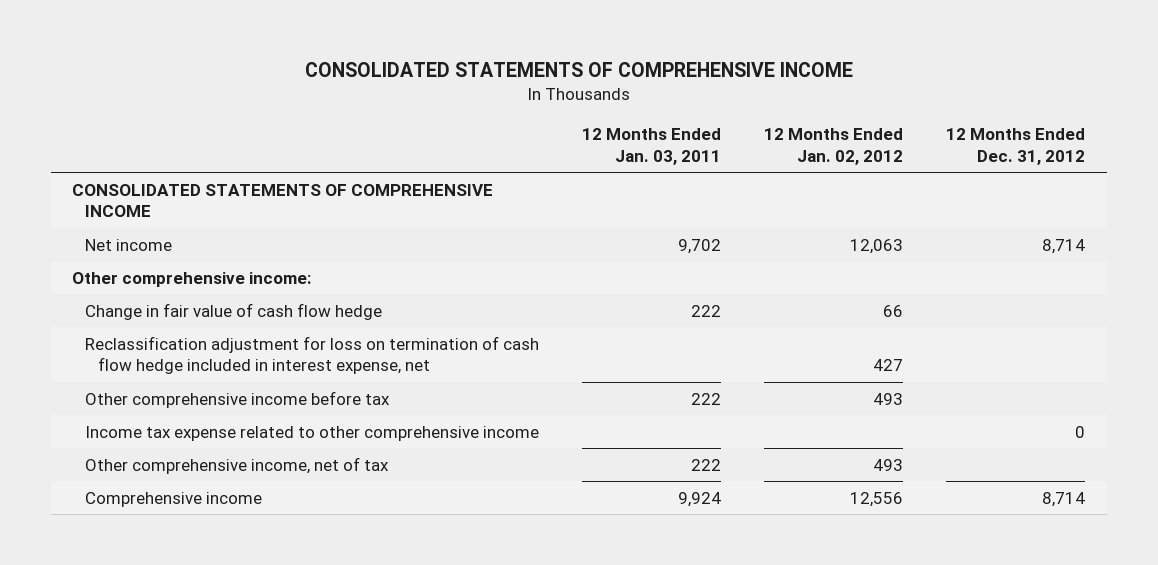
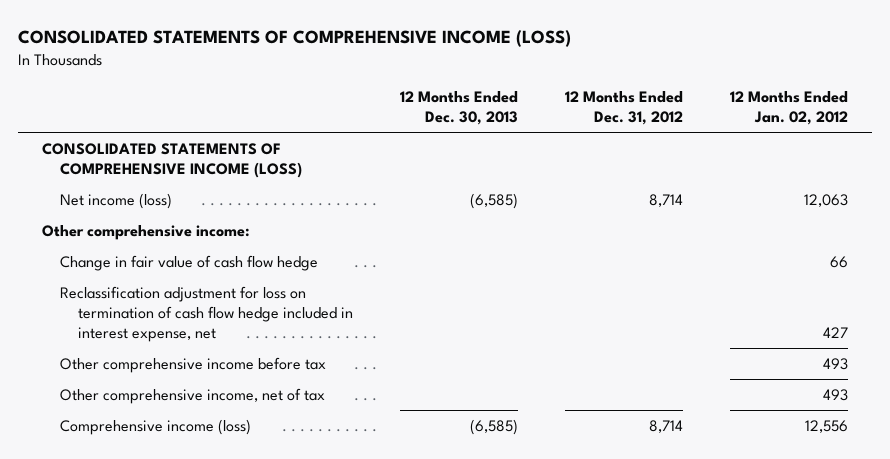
- CONSOLIDATED STATEMENTS OF COMPREHENSIVE INCOME
+ CONSOLIDATED STATEMENTS OF COMPREHENSIVE INCOME (LOSS)
- | 12 Months Ended Jan. 03, 2011 | 12 Months Ended Jan. 02, 2012 | 12 Months Ended Dec. 31, 2012
+ | 12 Months Ended Dec. 30, 2013 | 12 Months Ended Dec. 31, 2012 | 12 Months Ended Jan. 02, 2012
- CONSOLIDATED STATEMENTS OF COMPREHENSIVE INCOME
- Net income | 9,702 | 12,063 | 8,714
+ CONSOLIDATED STATEMENTS OF COMPREHENSIVE INCOME (LOSS)
+ Net income (loss) | (6,585) | 8,714 | 12,063
- Income tax expense related to other comprehensive income | | | 0
- Comprehensive income | 9,924 | 12,556 | 8,714
+ Comprehensive income (loss) | (6,585) | 8,714 | 12,556

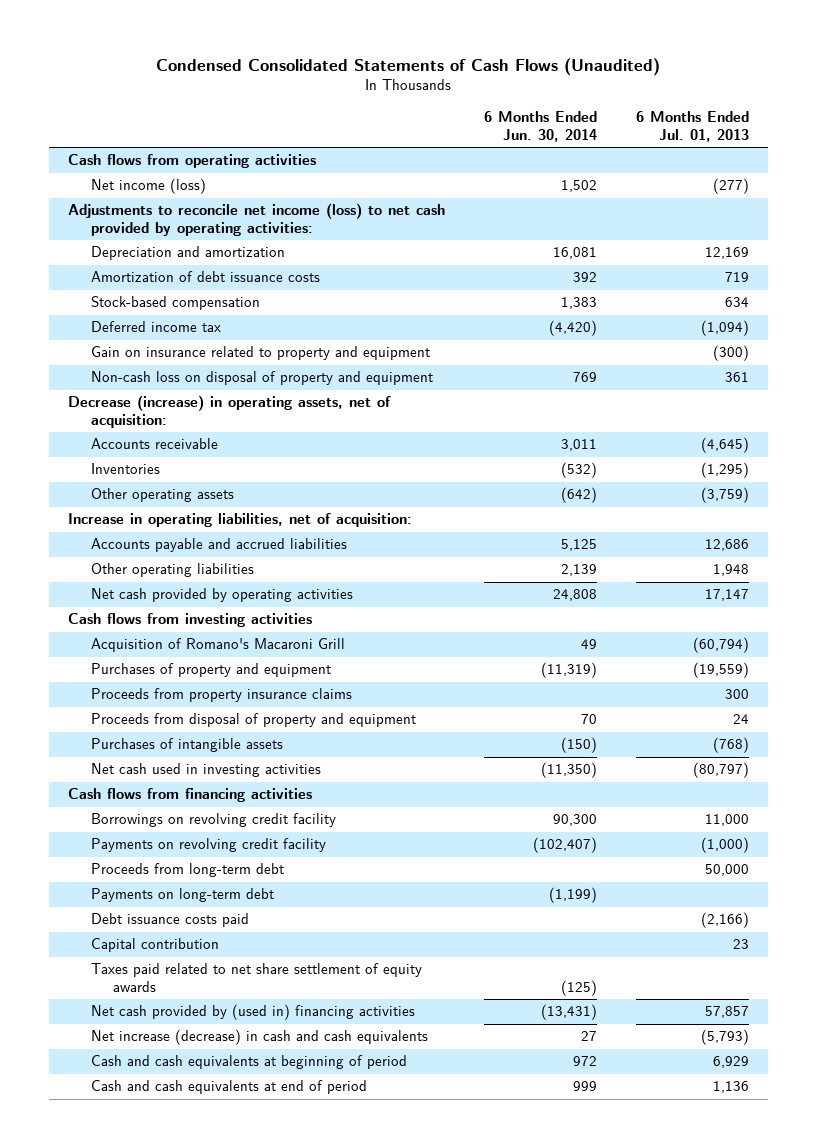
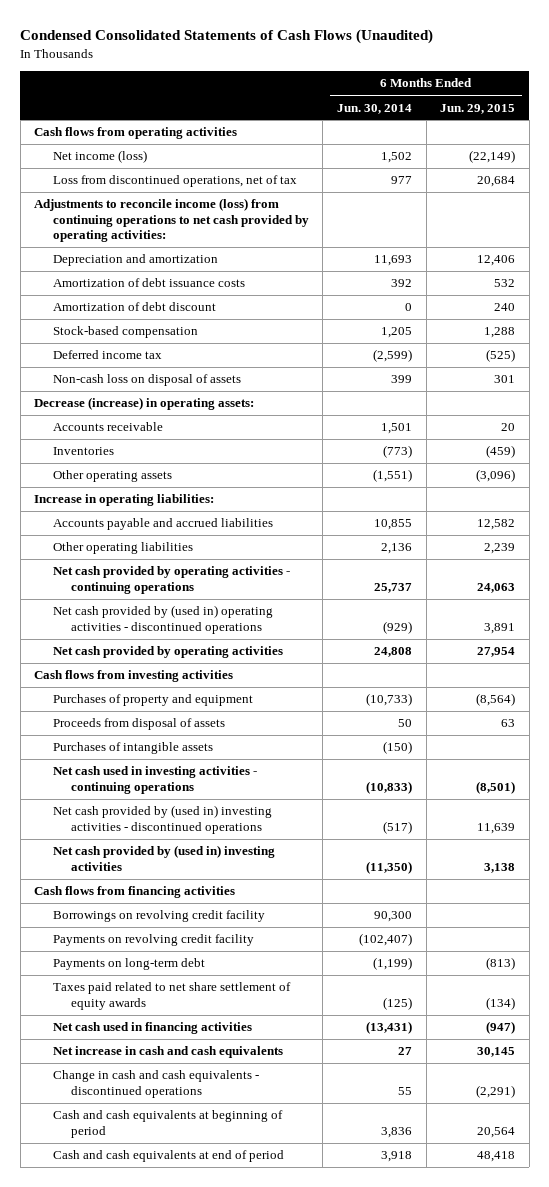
- | 6 Months Ended Jun. 30, 2014 | 6 Months Ended Jul. 01, 2013
+ | 6 Months Ended Jun. 30, 2014 | 6 Months Ended Jun. 29, 2015
- Adjustments to reconcile net income (loss) to net cash provided by operating activities:
- Depreciation and amortization | 16,081 | 12,169
+ Loss from discontinued operations, net of tax | 977 | 20,684
+ Adjustments to reconcile income (loss) from continuing operations to net cash provided by operating activities:
+ Depreciation and amortization | 11,693 | 12,406
- Stock-based compensation | 1,383 | 634
- Deferred income tax | (4,420) | (1,094)
- Gain on insurance related to property and equipment | | (300)
- Non-cash loss on disposal of property and equipment | 769 | 361
- Decrease (increase) in operating assets, net of acquisition:
- Accounts receivable | 3,011 | (4,645)
- Inventories | (532) | (1,295)
- Other operating assets | (642) | (3,759)
- Increase in operating liabilities, net of acquisition:
- Accounts payable and accrued liabilities | 5,125 | 12,686
- Other operating liabilities | 2,139 | 1,948
+ Amortization of debt discount | 0 | 240
+ Stock-based compensation | 1,205 | 1,288
+ Deferred income tax | (2,599) | (525)
+ Non-cash loss on disposal of assets | 399 | 301
+ Decrease (increase) in operating assets:
+ Accounts receivable | 1,501 | 20
+ Inventories | (773) | (459)
+ Other operating assets | (1,551) | (3,096)
+ Increase in operating liabilities:
+ Accounts payable and accrued liabilities | 10,855 | 12,582
+ Other operating liabilities | 2,136 | 2,239
+ Net cash provided by operating activities - continuing operations | 25,737 | 24,063
+ Net cash provided by (used in) operating activities - discontinued operations | (929) | 3,891
- Acquisition of Romano's Macaroni Grill | 49 | (60,794)
- Purchases of property and equipment | (11,319) | (19,559)
- Proceeds from property insurance claims | | 300
- Proceeds from disposal of property and equipment | 70 | 24
+ Purchases of property and equipment | (10,733) | (8,564)
+ Proceeds from disposal of assets | 50 | 63
- Net cash used in investing activities | (11,350) | (80,797)
+ Net cash used in investing activities - continuing operations | (10,833) | (8,501)
+ Net cash provided by (used in) investing activities - discontinued operations | (517) | 11,639
+ Net cash provided by (used in) investing activities | (11,350) | 3,138
- Proceeds from long-term debt | | 50,000
- Debt issuance costs paid | | (2,166)
- Capital contribution | | 23
- Net cash provided by (used in) financing activities | (13,431) | 57,857
- Net increase (decrease) in cash and cash equivalents | 27 | (5,793)
- Cash and cash equivalents at beginning of period | 972 | 6,929
- Cash and cash equivalents at end of period | 999 | 1,136
+ Net cash used in financing activities | (13,431) | (947)
+ Net increase in cash and cash equivalents | 27 | 30,145
+ Change in cash and cash equivalents - discontinued operations | 55 | (2,291)
+ Cash and cash equivalents at beginning of period | 3,836 | 20,564
+ Cash and cash equivalents at end of period | 3,918 | 48,418

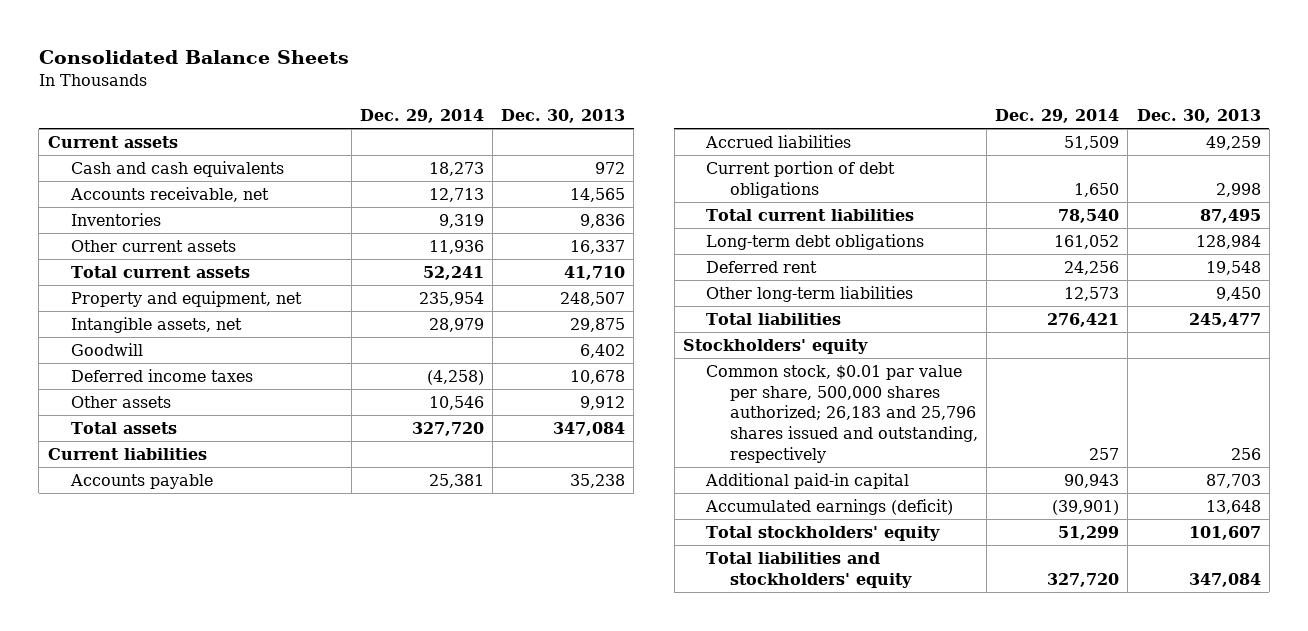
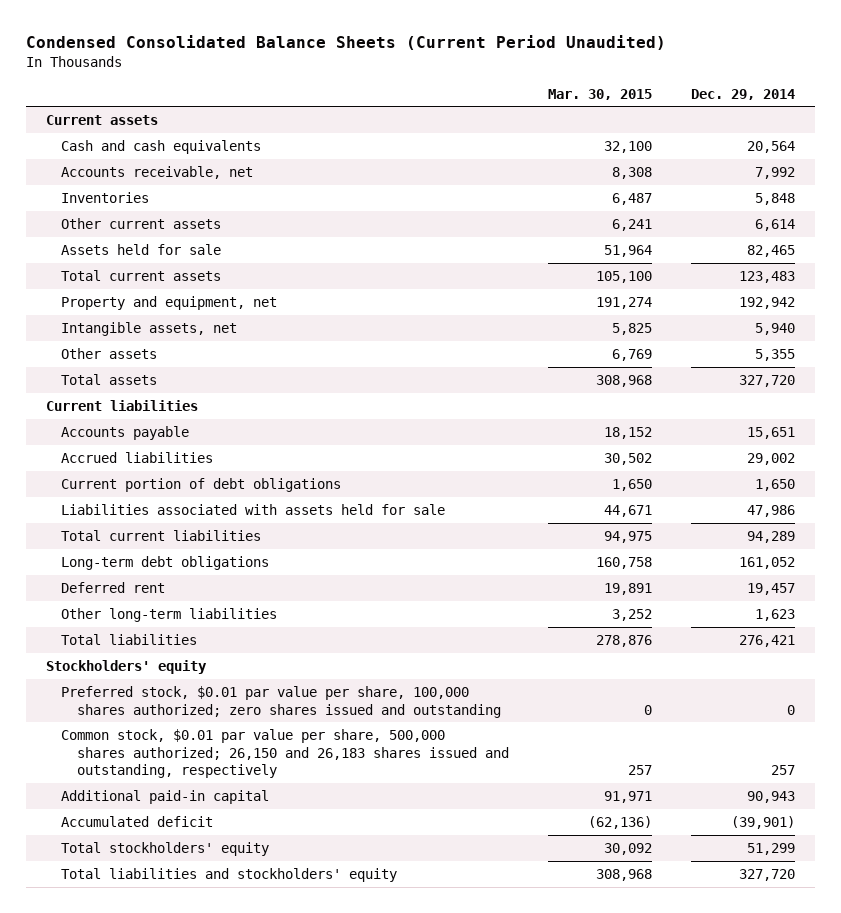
- Consolidated Balance Sheets
+ Condensed Consolidated Balance Sheets (Current Period Unaudited)
- | Dec. 29, 2014 | Dec. 30, 2013
+ | Mar. 30, 2015 | Dec. 29, 2014
- Cash and cash equivalents | 18,273 | 972
- Accounts receivable, net | 12,713 | 14,565
- Inventories | 9,319 | 9,836
- Other current assets | 11,936 | 16,337
- Total current assets | 52,241 | 41,710
- Property and equipment, net | 235,954 | 248,507
- Intangible assets, net | 28,979 | 29,875
- Goodwill | | 6,402
- Deferred income taxes | (4,258) | 10,678
- Other assets | 10,546 | 9,912
+ Cash and cash equivalents | 32,100 | 20,564
+ Accounts receivable, net | 8,308 | 7,992
+ Inventories | 6,487 | 5,848
+ Other current assets | 6,241 | 6,614
+ Assets held for sale | 51,964 | 82,465
+ Total current assets | 105,100 | 123,483
+ Property and equipment, net | 191,274 | 192,942
+ Intangible assets, net | 5,825 | 5,940
+ Other assets | 6,769 | 5,355
- Accounts payable | 25,381 | 35,238
- Accrued liabilities | 51,509 | 49,259
+ Accounts payable | 18,152 | 15,651
+ Accrued liabilities | 30,502 | 29,002
- Total current liabilities | 78,540 | 87,495
+ Liabilities associated with assets held for sale | 44,671 | 47,986
+ Total current liabilities | 94,975 | 94,289
- Deferred rent | 24,256 | 19,548
- Other long-term liabilities | 12,573 | 9,450
+ Deferred rent | 19,891 | 19,457
+ Other long-term liabilities | 3,252 | 1,623
- Common stock, $0.01 par value per share, 500,000 shares authorized; 26,183 and 25,796 shares issued and outstanding, respectively | 257 | 256
+ Preferred stock, $0.01 par value per share, 100,000 shares authorized; zero shares issued and outstanding | 0 | 0
+ Common stock, $0.01 par value per share, 500,000 shares authorized; 26,150 and 26,183 shares issued and outstanding, respectively | 257 | 257
- Accumulated earnings (deficit) | (39,901) | 13,648
+ Accumulated deficit | (62,136) | (39,901)

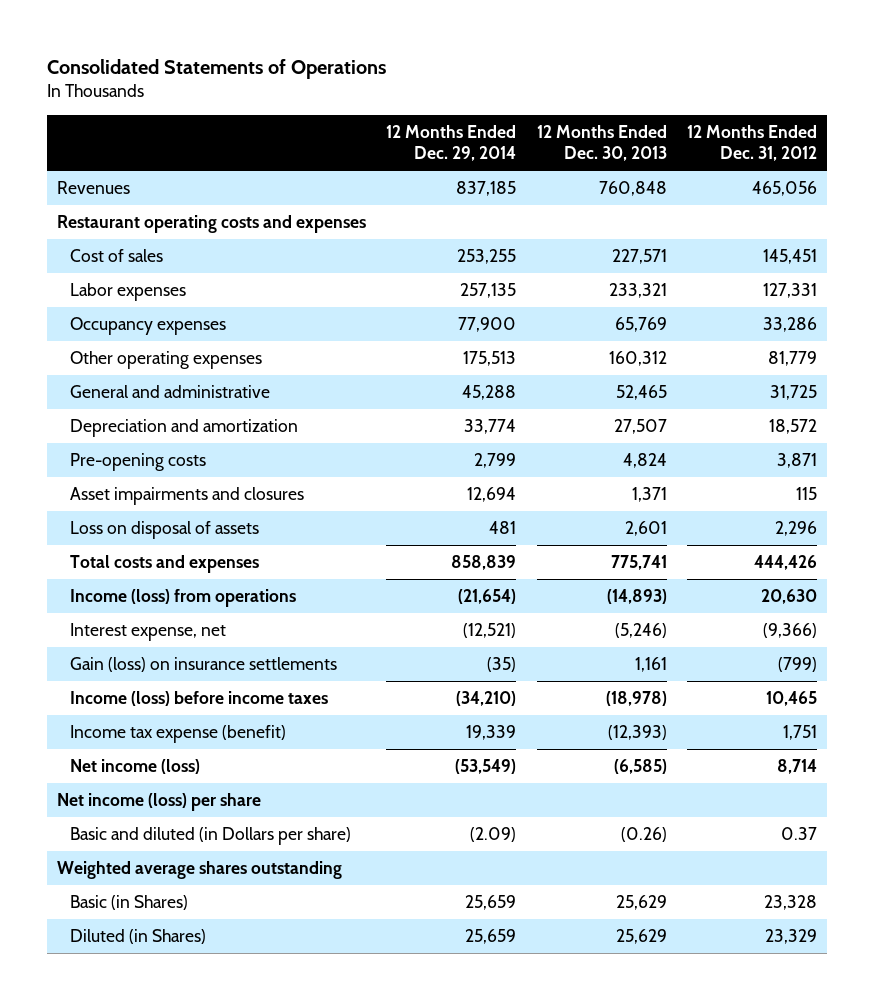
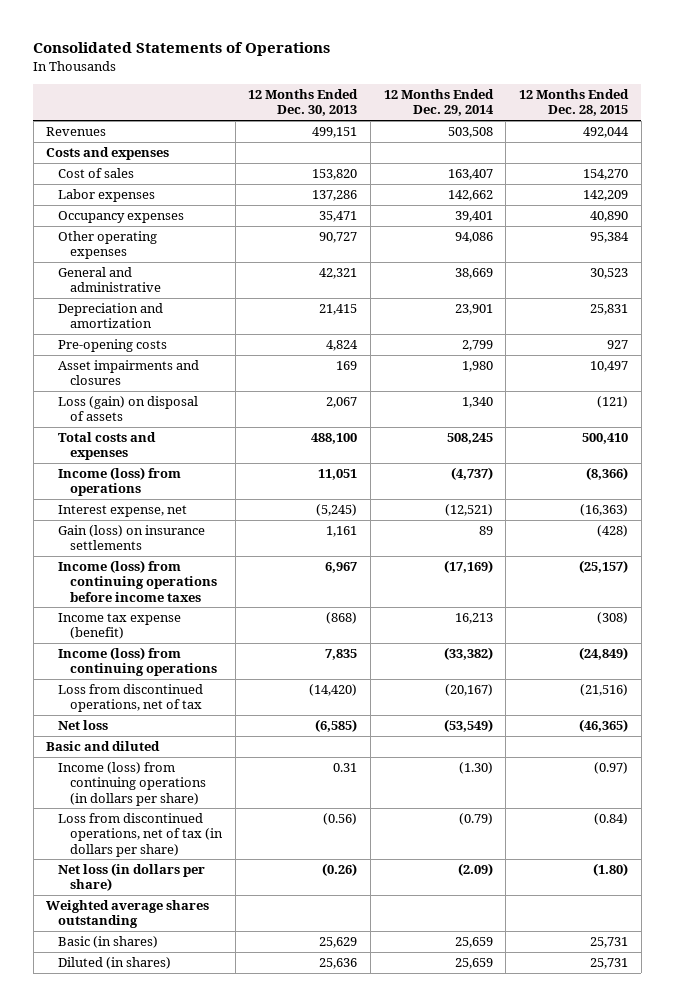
- | 12 Months Ended Dec. 29, 2014 | 12 Months Ended Dec. 30, 2013 | 12 Months Ended Dec. 31, 2012
+ | 12 Months Ended Dec. 30, 2013 | 12 Months Ended Dec. 29, 2014 | 12 Months Ended Dec. 28, 2015
- Revenues | 837,185 | 760,848 | 465,056
- Restaurant operating costs and expenses
- Cost of sales | 253,255 | 227,571 | 145,451
- Labor expenses | 257,135 | 233,321 | 127,331
- Occupancy expenses | 77,900 | 65,769 | 33,286
- Other operating expenses | 175,513 | 160,312 | 81,779
- General and administrative | 45,288 | 52,465 | 31,725
- Depreciation and amortization | 33,774 | 27,507 | 18,572
+ Revenues | 499,151 | 503,508 | 492,044
+ Costs and expenses
+ Cost of sales | 153,820 | 163,407 | 154,270
+ Labor expenses | 137,286 | 142,662 | 142,209
+ Occupancy expenses | 35,471 | 39,401 | 40,890
+ Other operating expenses | 90,727 | 94,086 | 95,384
+ General and administrative | 42,321 | 38,669 | 30,523
+ Depreciation and amortization | 21,415 | 23,901 | 25,831
- Asset impairments and closures | 12,694 | 1,371 | 115
- Loss on disposal of assets | 481 | 2,601 | 2,296
- Total costs and expenses | 858,839 | 775,741 | 444,426
- Income (loss) from operations | (21,654) | (14,893) | 20,630
- Interest expense, net | (12,521) | (5,246) | (9,366)
- Gain (loss) on insurance settlements | (35) | 1,161 | (799)
- Income (loss) before income taxes | (34,210) | (18,978) | 10,465
- Income tax expense (benefit) | 19,339 | (12,393) | 1,751
- Net income (loss) | (53,549) | (6,585) | 8,714
- Net income (loss) per share
- Basic and diluted (in Dollars per share) | (2.09) | (0.26) | 0.37
+ Asset impairments and closures | 169 | 1,980 | 10,497
+ Loss (gain) on disposal of assets | 2,067 | 1,340 | (121)
+ Total costs and expenses | 488,100 | 508,245 | 500,410
+ Income (loss) from operations | 11,051 | (4,737) | (8,366)
+ Interest expense, net | (5,245) | (12,521) | (16,363)
+ Gain (loss) on insurance settlements | 1,161 | 89 | (428)
+ Income (loss) from continuing operations before income taxes | 6,967 | (17,169) | (25,157)
+ Income tax expense (benefit) | (868) | 16,213 | (308)
+ Income (loss) from continuing operations | 7,835 | (33,382) | (24,849)
+ Loss from discontinued operations, net of tax | (14,420) | (20,167) | (21,516)
+ Net loss | (6,585) | (53,549) | (46,365)
+ Basic and diluted
+ Income (loss) from continuing operations (in dollars per share) | 0.31 | (1.30) | (0.97)
+ Loss from discontinued operations, net of tax (in dollars per share) | (0.56) | (0.79) | (0.84)
+ Net loss (in dollars per share) | (0.26) | (2.09) | (1.80)
- Basic (in Shares) | 25,659 | 25,629 | 23,328
- Diluted (in Shares) | 25,659 | 25,629 | 23,329
+ Basic (in shares) | 25,629 | 25,659 | 25,731
+ Diluted (in shares) | 25,636 | 25,659 | 25,731

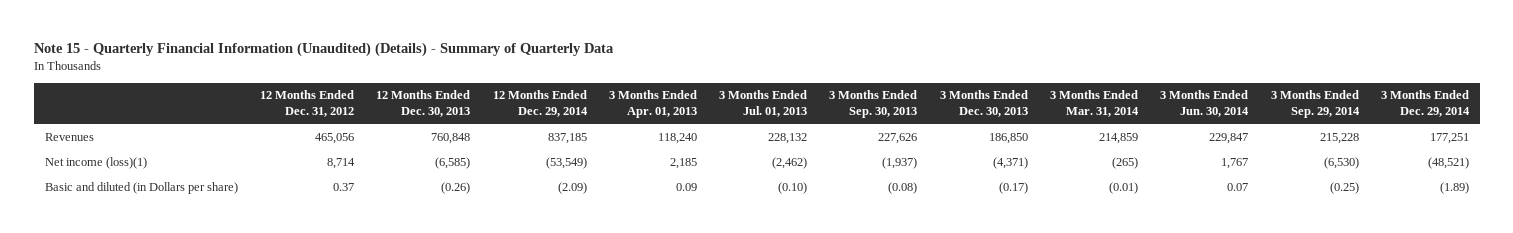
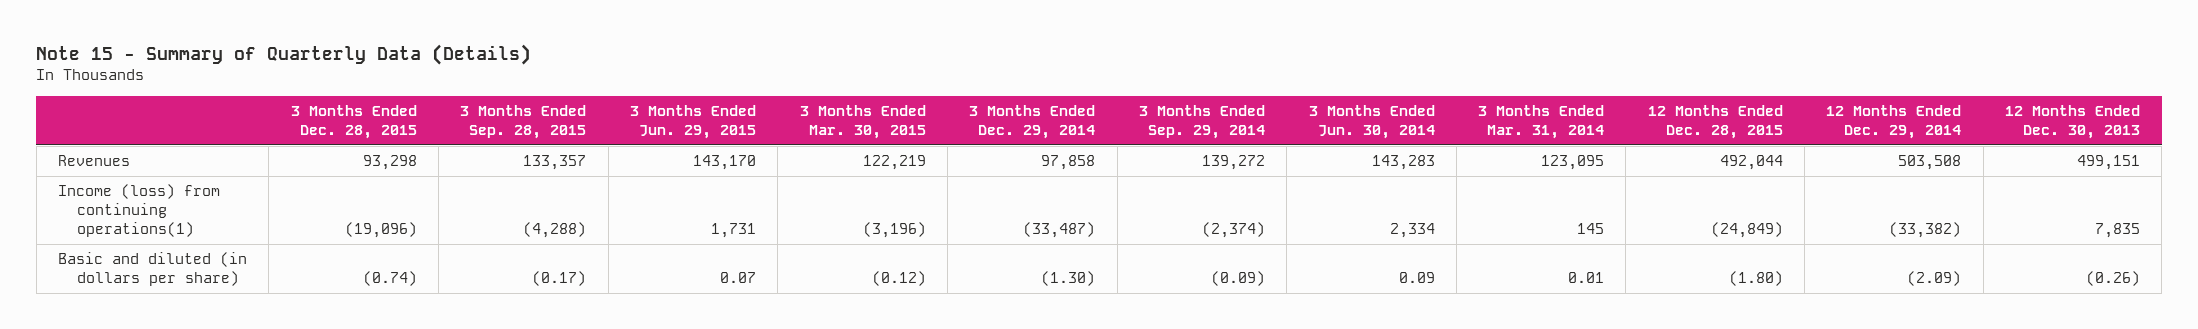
- Note 15 - Quarterly Financial Information (Unaudited) (Details) - Summary of Quarterly Data
+ Note 15 - Summary of Quarterly Data (Details)
- | 12 Months Ended Dec. 31, 2012 | 12 Months Ended Dec. 30, 2013 | 12 Months Ended Dec. 29, 2014 | 3 Months Ended Apr. 01, 2013 | 3 Months Ended Jul. 01, 2013 | 3 Months Ended Sep. 30, 2013 | 3 Months Ended Dec. 30, 2013 | 3 Months Ended Mar. 31, 2014 | 3 Months Ended Jun. 30, 2014 | 3 Months Ended Sep. 29, 2014 | 3 Months Ended Dec. 29, 2014
+ | 3 Months Ended Dec. 28, 2015 | 3 Months Ended Sep. 28, 2015 | 3 Months Ended Jun. 29, 2015 | 3 Months Ended Mar. 30, 2015 | 3 Months Ended Dec. 29, 2014 | 3 Months Ended Sep. 29, 2014 | 3 Months Ended Jun. 30, 2014 | 3 Months Ended Mar. 31, 2014 | 12 Months Ended Dec. 28, 2015 | 12 Months Ended Dec. 29, 2014 | 12 Months Ended Dec. 30, 2013
- Revenues | 465,056 | 760,848 | 837,185 | 118,240 | 228,132 | 227,626 | 186,850 | 214,859 | 229,847 | 215,228 | 177,251
- Net income (loss)(1) | 8,714 | (6,585) | (53,549) | 2,185 | (2,462) | (1,937) | (4,371) | (265) | 1,767 | (6,530) | (48,521)
- Basic and diluted (in Dollars per share) | 0.37 | (0.26) | (2.09) | 0.09 | (0.10) | (0.08) | (0.17) | (0.01) | 0.07 | (0.25) | (1.89)
+ Revenues | 93,298 | 133,357 | 143,170 | 122,219 | 97,858 | 139,272 | 143,283 | 123,095 | 492,044 | 503,508 | 499,151
+ Income (loss) from continuing operations(1) | (19,096) | (4,288) | 1,731 | (3,196) | (33,487) | (2,374) | 2,334 | 145 | (24,849) | (33,382) | 7,835
+ Basic and diluted (in dollars per share) | (0.74) | (0.17) | 0.07 | (0.12) | (1.30) | (0.09) | 0.09 | 0.01 | (1.80) | (2.09) | (0.26)

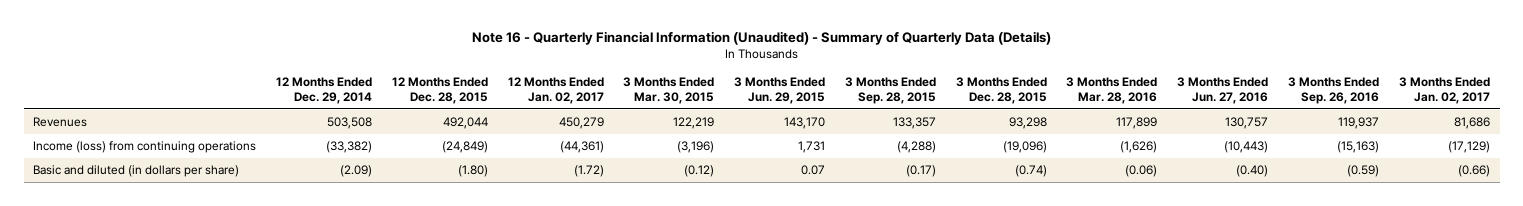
- Note 15 - Summary of Quarterly Data (Details)
+ Note 16 - Quarterly Financial Information (Unaudited) - Summary of Quarterly Data (Details)
- | 3 Months Ended Dec. 28, 2015 | 3 Months Ended Sep. 28, 2015 | 3 Months Ended Jun. 29, 2015 | 3 Months Ended Mar. 30, 2015 | 3 Months Ended Dec. 29, 2014 | 3 Months Ended Sep. 29, 2014 | 3 Months Ended Jun. 30, 2014 | 3 Months Ended Mar. 31, 2014 | 12 Months Ended Dec. 28, 2015 | 12 Months Ended Dec. 29, 2014 | 12 Months Ended Dec. 30, 2013
+ | 12 Months Ended Dec. 29, 2014 | 12 Months Ended Dec. 28, 2015 | 12 Months Ended Jan. 02, 2017 | 3 Months Ended Mar. 30, 2015 | 3 Months Ended Jun. 29, 2015 | 3 Months Ended Sep. 28, 2015 | 3 Months Ended Dec. 28, 2015 | 3 Months Ended Mar. 28, 2016 | 3 Months Ended Jun. 27, 2016 | 3 Months Ended Sep. 26, 2016 | 3 Months Ended Jan. 02, 2017
- Income (loss) from continuing operations(1) | (19,096) | (4,288) | 1,731 | (3,196) | (33,487) | (2,374) | 2,334 | 145 | (24,849) | (33,382) | 7,835
+ Income (loss) from continuing operations | (33,382) | (24,849) | (44,361) | (3,196) | 1,731 | (4,288) | (19,096) | (1,626) | (10,443) | (15,163) | (17,129)

